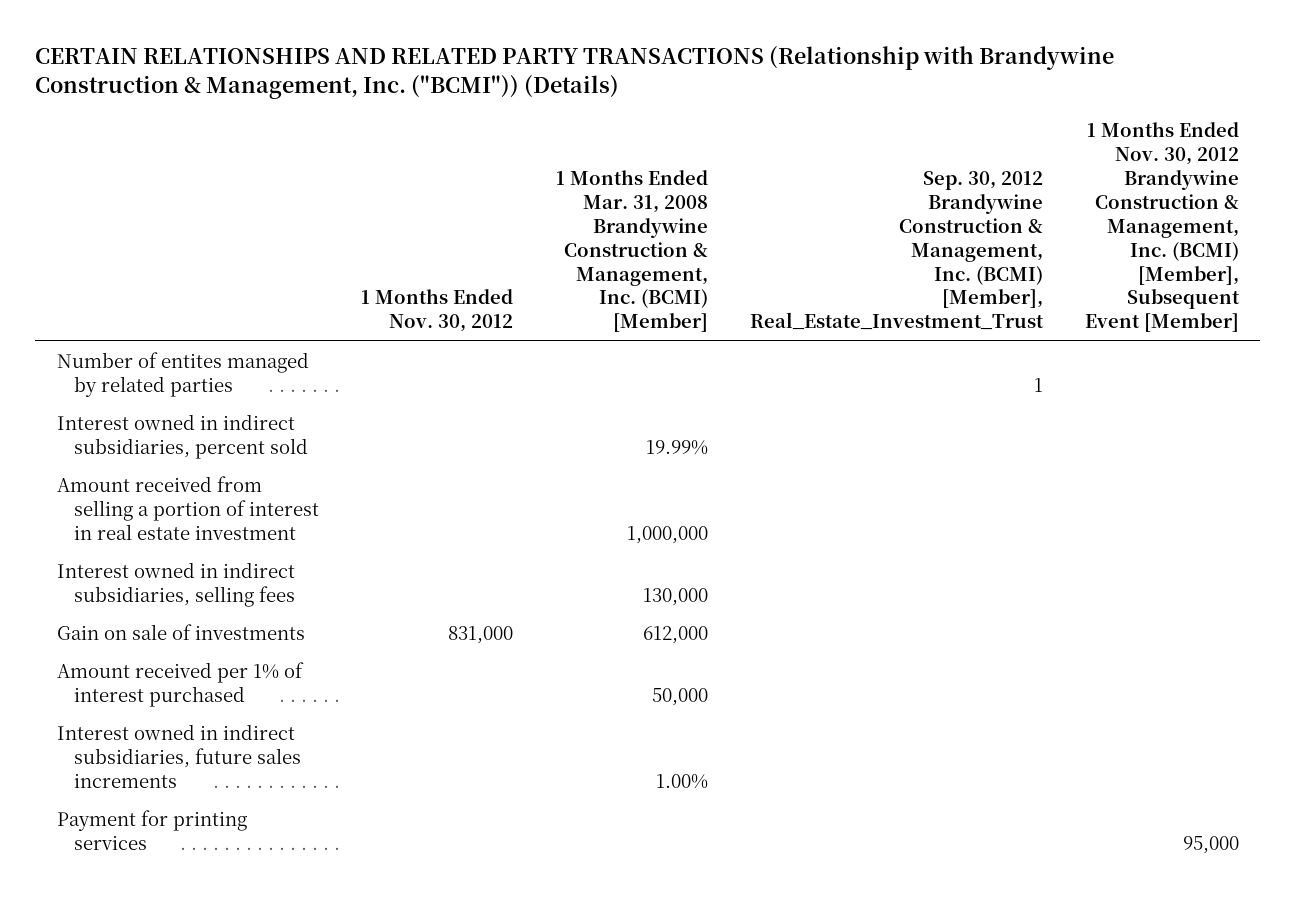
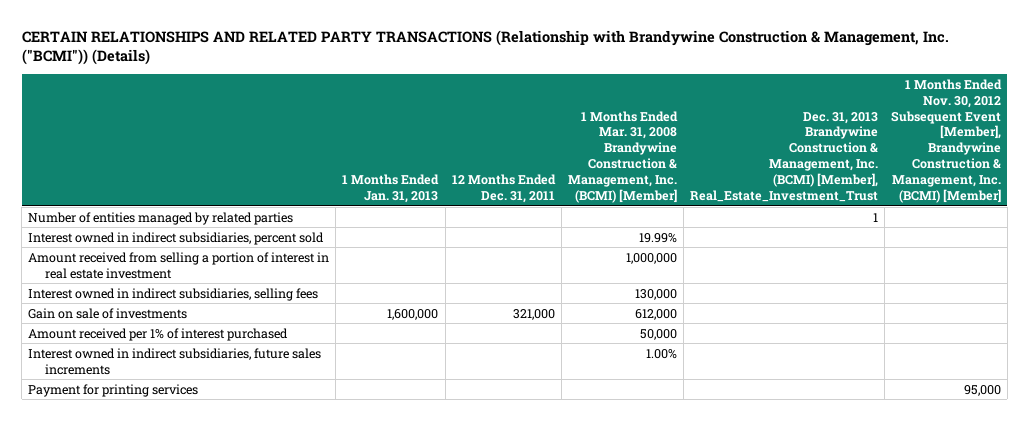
- | 1 Months Ended Nov. 30, 2012 | 1 Months Ended Mar. 31, 2008 Brandywine Construction & Management, Inc. (BCMI) [Member] | Sep. 30, 2012 Brandywine Construction & Management, Inc. (BCMI) [Member], Real_Estate_Investment_Trust | 1 Months Ended Nov. 30, 2012 Brandywine Construction & Management, Inc. (BCMI) [Member], Subsequent Event [Member]
+ | 1 Months Ended Jan. 31, 2013 | 12 Months Ended Dec. 31, 2011 | 1 Months Ended Mar. 31, 2008 Brandywine Construction & Management, Inc. (BCMI) [Member] | Dec. 31, 2013 Brandywine Construction & Management, Inc. (BCMI) [Member], Real_Estate_Investment_Trust | 1 Months Ended Nov. 30, 2012 Subsequent Event [Member], Brandywine Construction & Management, Inc. (BCMI) [Member]
- Number of entites managed by related parties | | | 1 |
+ Number of entities managed by related parties | | | | 1 |

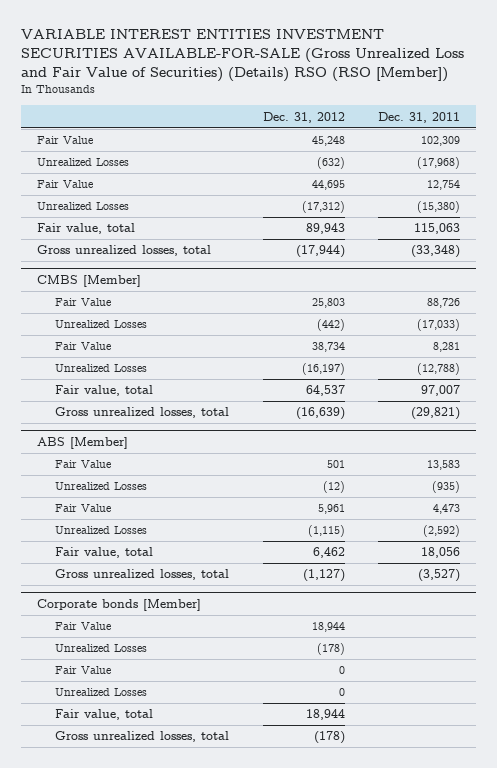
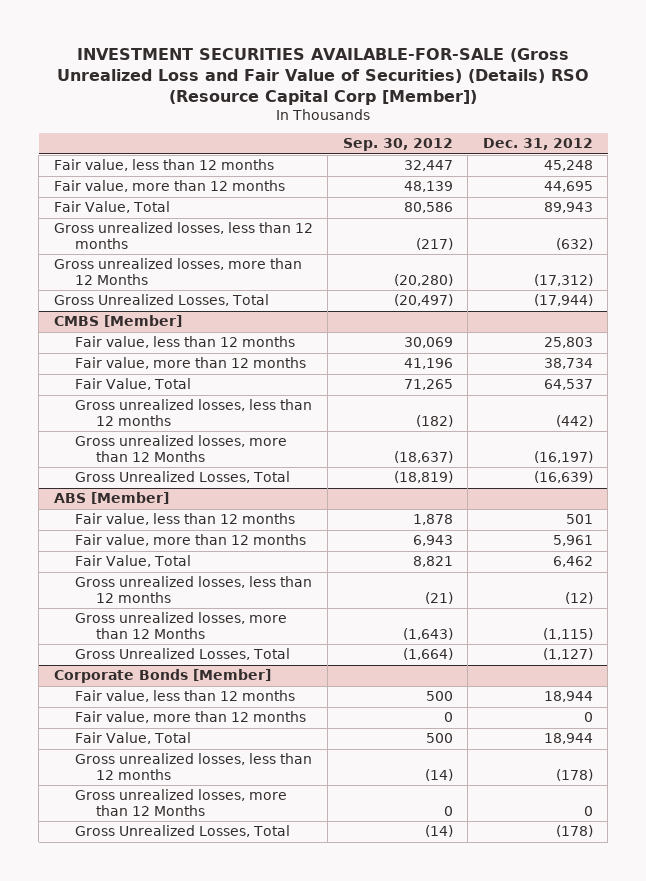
- VARIABLE INTEREST ENTITIES INVESTMENT SECURITIES AVAILABLE-FOR-SALE (Gross Unrealized Loss and Fair Value of Securities) (Details) RSO (RSO [Member])
+ INVESTMENT SECURITIES AVAILABLE-FOR-SALE (Gross Unrealized Loss and Fair Value of Securities) (Details) RSO (Resource Capital Corp [Member])
- | Dec. 31, 2012 | Dec. 31, 2011
+ | Sep. 30, 2012 | Dec. 31, 2012
- Fair Value | 45,248 | 102,309
- Unrealized Losses | (632) | (17,968)
- Fair Value | 44,695 | 12,754
- Unrealized Losses | (17,312) | (15,380)
- Fair value, total | 89,943 | 115,063
- Gross unrealized losses, total | (17,944) | (33,348)
+ Fair value, less than 12 months | 32,447 | 45,248
+ Fair value, more than 12 months | 48,139 | 44,695
+ Fair Value, Total | 80,586 | 89,943
+ Gross unrealized losses, less than 12 months | (217) | (632)
+ Gross unrealized losses, more than 12 Months | (20,280) | (17,312)
+ Gross Unrealized Losses, Total | (20,497) | (17,944)
@ CMBS [Member]
- Fair Value | 25,803 | 88,726
- Unrealized Losses | (442) | (17,033)
- Fair Value | 38,734 | 8,281
- Unrealized Losses | (16,197) | (12,788)
- Fair value, total | 64,537 | 97,007
- Gross unrealized losses, total | (16,639) | (29,821)
+ Fair value, less than 12 months | 30,069 | 25,803
+ Fair value, more than 12 months | 41,196 | 38,734
+ Fair Value, Total | 71,265 | 64,537
+ Gross unrealized losses, less than 12 months | (182) | (442)
+ Gross unrealized losses, more than 12 Months | (18,637) | (16,197)
+ Gross Unrealized Losses, Total | (18,819) | (16,639)
@ ABS [Member]
- Fair Value | 501 | 13,583
- Unrealized Losses | (12) | (935)
- Fair Value | 5,961 | 4,473
- Unrealized Losses | (1,115) | (2,592)
- Fair value, total | 6,462 | 18,056
- Gross unrealized losses, total | (1,127) | (3,527)
- Corporate bonds [Member]
- Fair Value | 18,944 |
- Unrealized Losses | (178) |
- Fair Value | 0 |
- Unrealized Losses | 0 |
- Fair value, total | 18,944 |
- Gross unrealized losses, total | (178) |
@ ABS [Member]
+ Fair value, less than 12 months | 1,878 | 501
+ Fair value, more than 12 months | 6,943 | 5,961
+ Fair Value, Total | 8,821 | 6,462
+ Gross unrealized losses, less than 12 months | (21) | (12)
+ Gross unrealized losses, more than 12 Months | (1,643) | (1,115)
+ Gross Unrealized Losses, Total | (1,664) | (1,127)
+ Corporate Bonds [Member]
+ Fair value, less than 12 months | 500 | 18,944
+ Fair value, more than 12 months | 0 | 0
+ Fair Value, Total | 500 | 18,944
+ Gross unrealized losses, less than 12 months | (14) | (178)
+ Gross unrealized losses, more than 12 Months | 0 | 0
+ Gross Unrealized Losses, Total | (14) | (178)

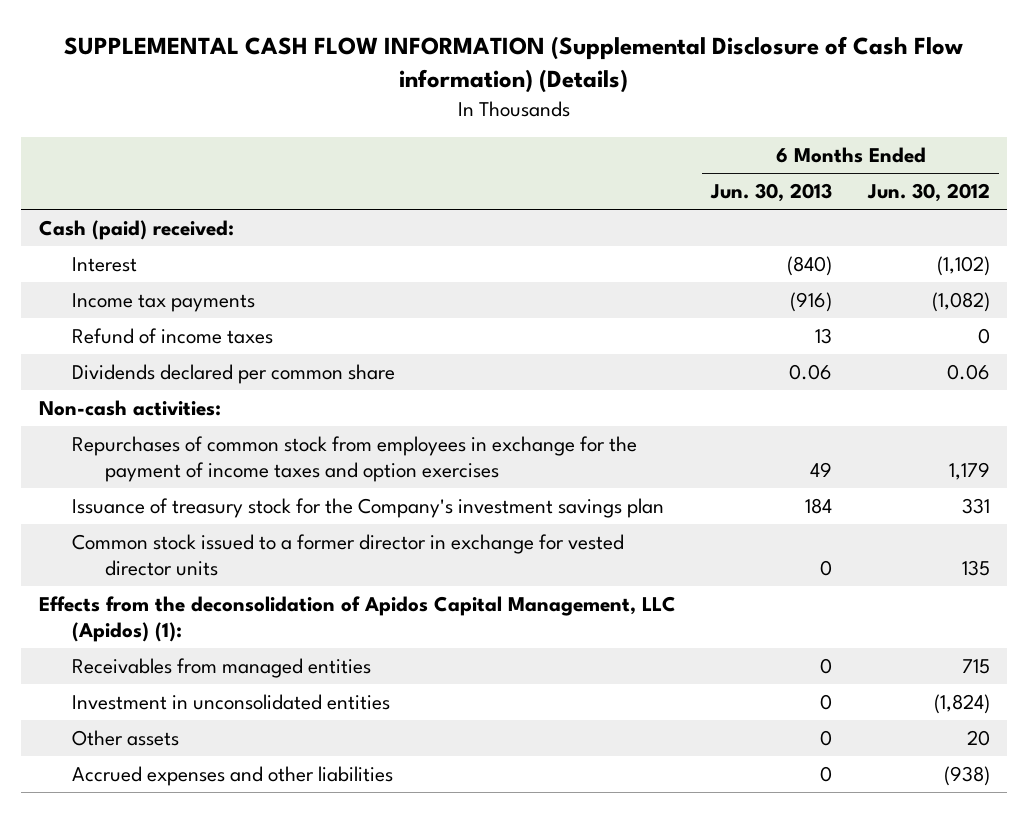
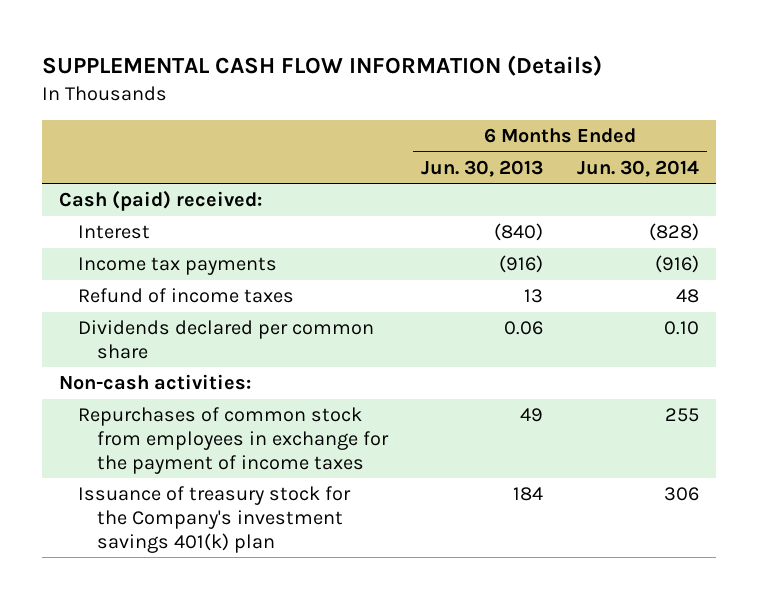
- SUPPLEMENTAL CASH FLOW INFORMATION (Supplemental Disclosure of Cash Flow information) (Details)
+ SUPPLEMENTAL CASH FLOW INFORMATION (Details)
- | 6 Months Ended Jun. 30, 2013 | 6 Months Ended Jun. 30, 2012
+ | 6 Months Ended Jun. 30, 2013 | 6 Months Ended Jun. 30, 2014
- Repurchases of common stock from employees in exchange for the payment of income taxes and option exercises | 49 | 1,179
- Issuance of treasury stock for the Company's investment savings plan | 184 | 331
- Common stock issued to a former director in exchange for vested director units | 0 | 135
- Effects from the deconsolidation of Apidos Capital Management, LLC (Apidos) (1):
- Receivables from managed entities | 0 | 715
- Investment in unconsolidated entities | 0 | (1,824)
- Other assets | 0 | 20
- Accrued expenses and other liabilities | 0 | (938)
+ Repurchases of common stock from employees in exchange for the payment of income taxes | 49 | 255
+ Issuance of treasury stock for the Company's investment savings 401(k) plan | 184 | 306

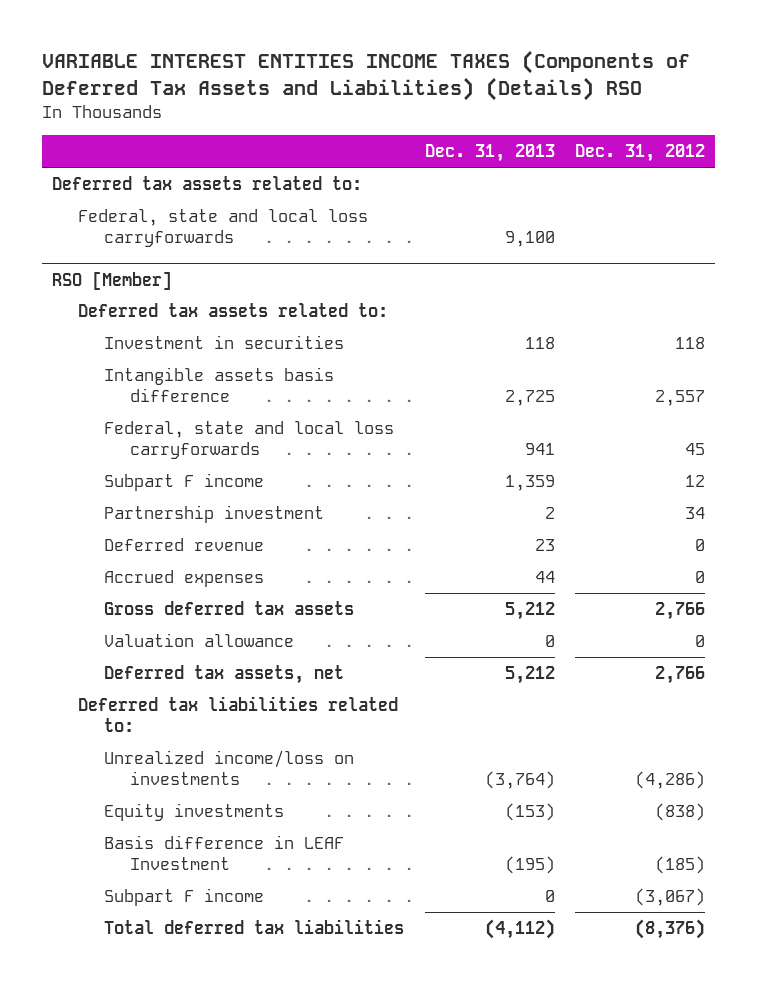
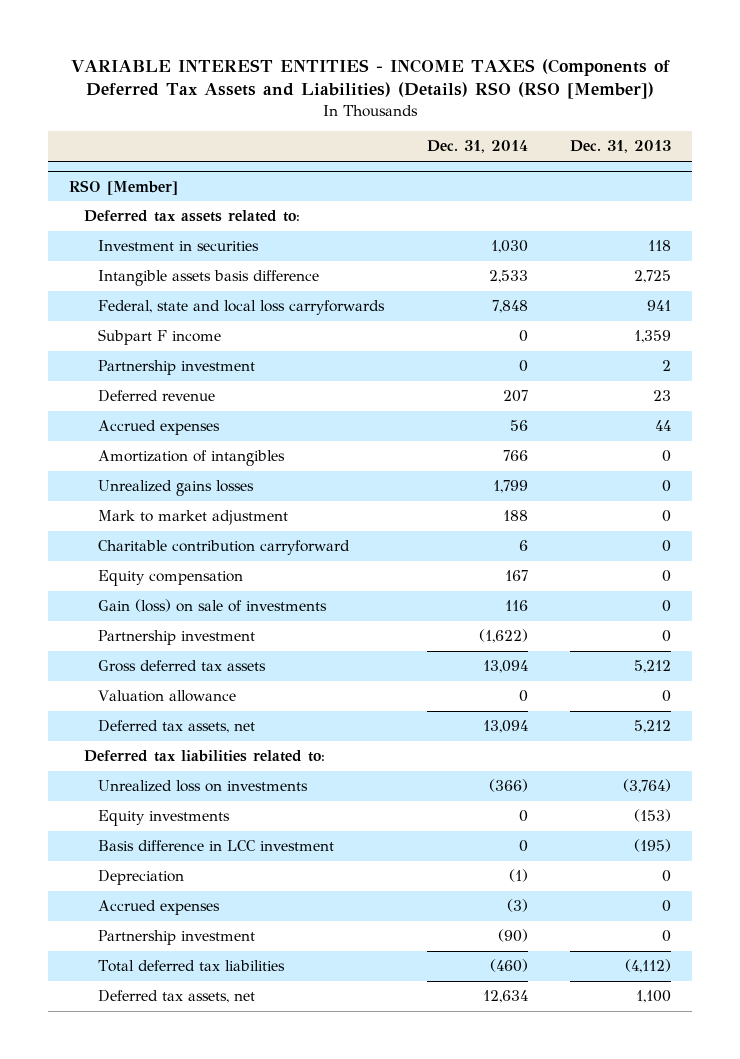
- VARIABLE INTEREST ENTITIES INCOME TAXES (Components of Deferred Tax Assets and Liabilities) (Details) RSO
+ VARIABLE INTEREST ENTITIES - INCOME TAXES (Components of Deferred Tax Assets and Liabilities) (Details) RSO (RSO [Member])
- | Dec. 31, 2013 | Dec. 31, 2012
+ | Dec. 31, 2014 | Dec. 31, 2013
- Deferred tax assets related to:
- Federal, state and local loss carryforwards | 9,100 |
@ RSO [Member]
+ Amortization of intangibles | 766 | 0
+ Unrealized gains losses | 1,799 | 0
+ Mark to market adjustment | 188 | 0
+ Charitable contribution carryforward | 6 | 0
+ Equity compensation | 167 | 0
+ Gain (loss) on sale of investments | 116 | 0
+ Partnership investment | (1,622) | 0
- Unrealized income/loss on investments | (3,764) | (4,286)
+ Unrealized loss on investments | (366) | (3,764)
- Basis difference in LEAF Investment | (195) | (185)
- Subpart F income | 0 | (3,067)
+ Basis difference in LCC investment | 0 | (195)
+ Depreciation | (1) | 0
+ Accrued expenses | (3) | 0
+ Partnership investment | (90) | 0
+ Deferred tax assets, net | 12,634 | 1,100

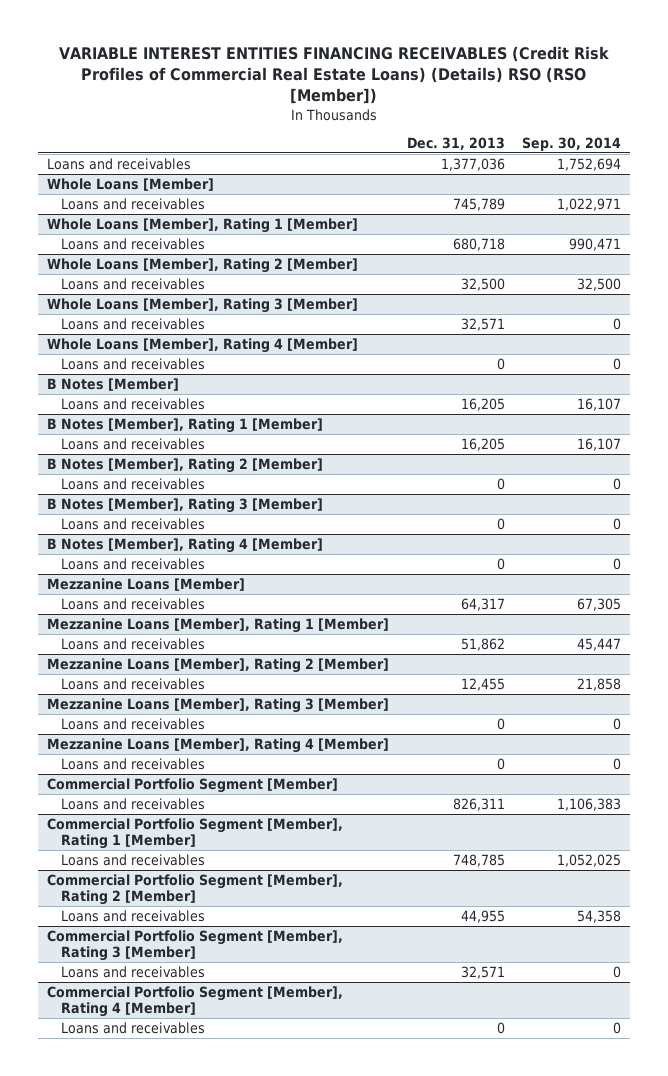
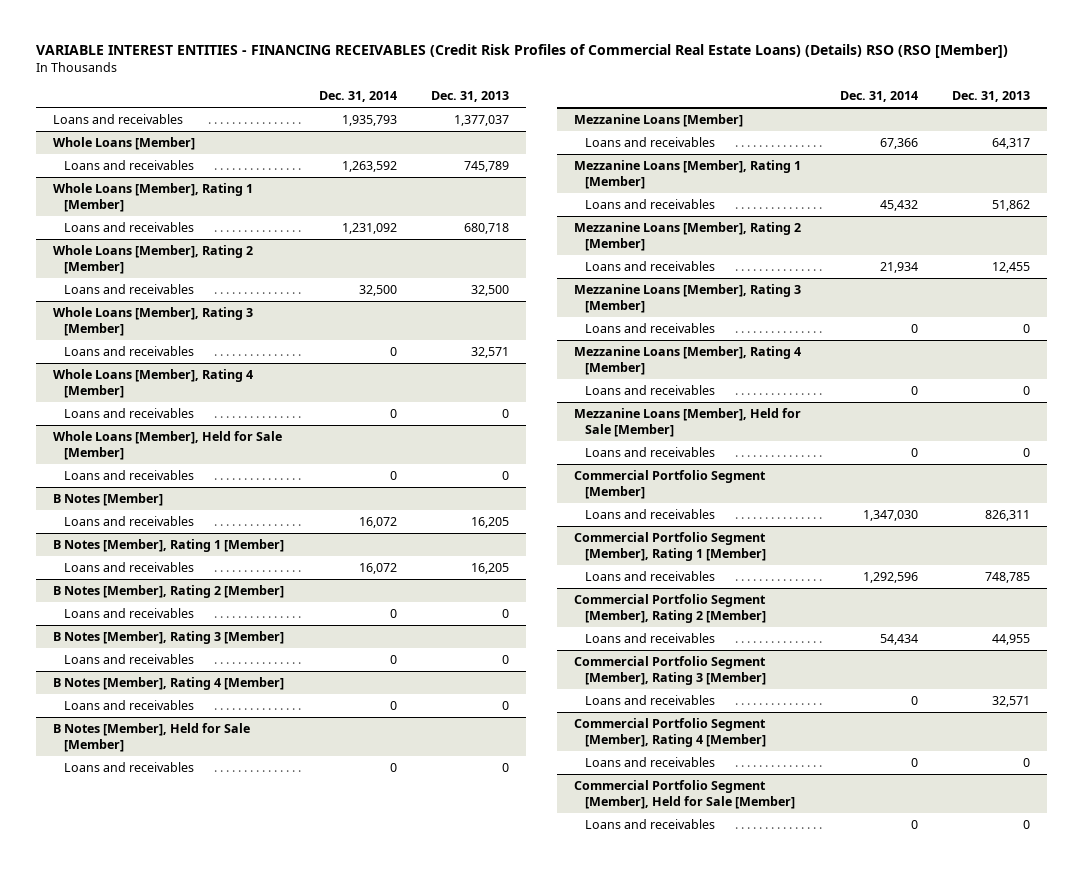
- VARIABLE INTEREST ENTITIES FINANCING RECEIVABLES (Credit Risk Profiles of Commercial Real Estate Loans) (Details) RSO (RSO [Member])
+ VARIABLE INTEREST ENTITIES - FINANCING RECEIVABLES (Credit Risk Profiles of Commercial Real Estate Loans) (Details) RSO (RSO [Member])
- | Dec. 31, 2013 | Sep. 30, 2014
+ | Dec. 31, 2014 | Dec. 31, 2013
- Loans and receivables | 1,377,036 | 1,752,694
+ Loans and receivables | 1,935,793 | 1,377,037
+ Whole Loans [Member], Held for Sale [Member]
+ Loans and receivables | 0 | 0
+ B Notes [Member], Held for Sale [Member]
+ Loans and receivables | 0 | 0
+ Mezzanine Loans [Member], Held for Sale [Member]
+ Loans and receivables | 0 | 0
+ Commercial Portfolio Segment [Member], Held for Sale [Member]
+ Loans and receivables | 0 | 0

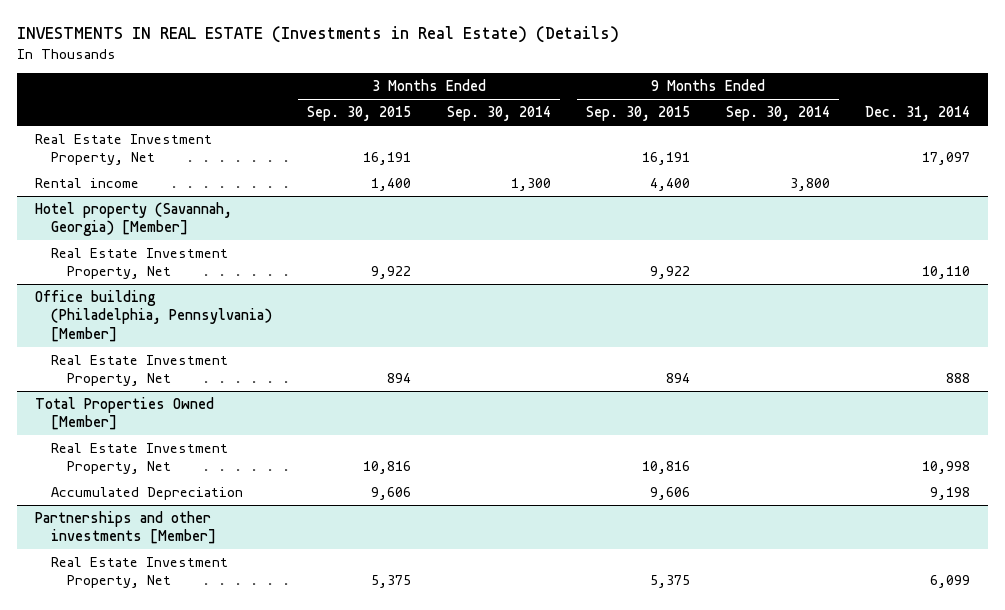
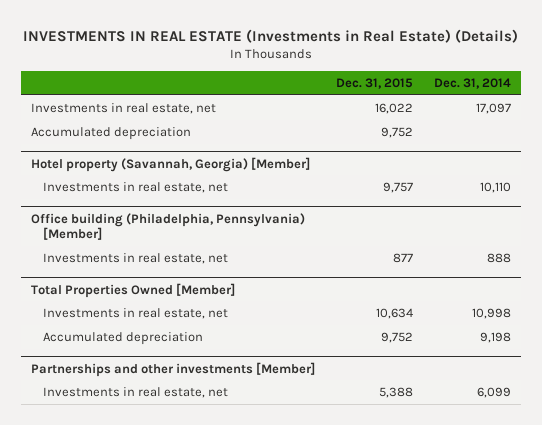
- | 3 Months Ended Sep. 30, 2015 | 3 Months Ended Sep. 30, 2014 | 9 Months Ended Sep. 30, 2015 | 9 Months Ended Sep. 30, 2014 | Dec. 31, 2014
+ | Dec. 31, 2015 | Dec. 31, 2014
- Real Estate Investment Property, Net | 16,191 | | 16,191 | | 17,097
- Rental income | 1,400 | 1,300 | 4,400 | 3,800 |
+ Investments in real estate, net | 16,022 | 17,097
+ Accumulated depreciation | 9,752 |
@ Hotel property (Savannah, Georgia) [Member]
- Real Estate Investment Property, Net | 9,922 | | 9,922 | | 10,110
+ Investments in real estate, net | 9,757 | 10,110
@ Office building (Philadelphia, Pennsylvania) [Member]
- Real Estate Investment Property, Net | 894 | | 894 | | 888
+ Investments in real estate, net | 877 | 888
@ Total Properties Owned [Member]
- Real Estate Investment Property, Net | 10,816 | | 10,816 | | 10,998
- Accumulated Depreciation | 9,606 | | 9,606 | | 9,198
+ Investments in real estate, net | 10,634 | 10,998
+ Accumulated depreciation | 9,752 | 9,198
@ Partnerships and other investments [Member]
- Real Estate Investment Property, Net | 5,375 | | 5,375 | | 6,099
+ Investments in real estate, net | 5,388 | 6,099

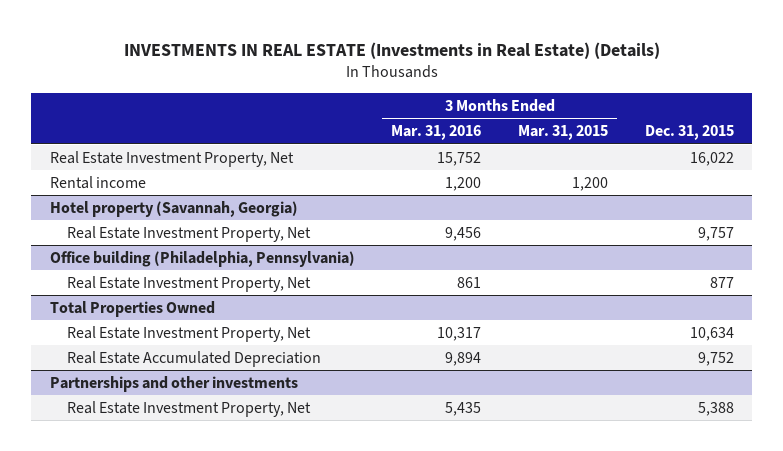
- | Dec. 31, 2015 | Dec. 31, 2014
+ | 3 Months Ended Mar. 31, 2016 | 3 Months Ended Mar. 31, 2015 | Dec. 31, 2015
- Investments in real estate, net | 16,022 | 17,097
- Accumulated depreciation | 9,752 |
- Hotel property (Savannah, Georgia) [Member]
- Investments in real estate, net | 9,757 | 10,110
- Office building (Philadelphia, Pennsylvania) [Member]
- Investments in real estate, net | 877 | 888
- Total Properties Owned [Member]
- Investments in real estate, net | 10,634 | 10,998
- Accumulated depreciation | 9,752 | 9,198
- Partnerships and other investments [Member]
- Investments in real estate, net | 5,388 | 6,099
+ Real Estate Investment Property, Net | 15,752 | | 16,022
+ Rental income | 1,200 | 1,200 |
+ Hotel property (Savannah, Georgia)
+ Real Estate Investment Property, Net | 9,456 | | 9,757
+ Office building (Philadelphia, Pennsylvania)
+ Real Estate Investment Property, Net | 861 | | 877
+ Total Properties Owned
+ Real Estate Investment Property, Net | 10,317 | | 10,634
+ Real Estate Accumulated Depreciation | 9,894 | | 9,752
+ Partnerships and other investments
+ Real Estate Investment Property, Net | 5,435 | | 5,388

